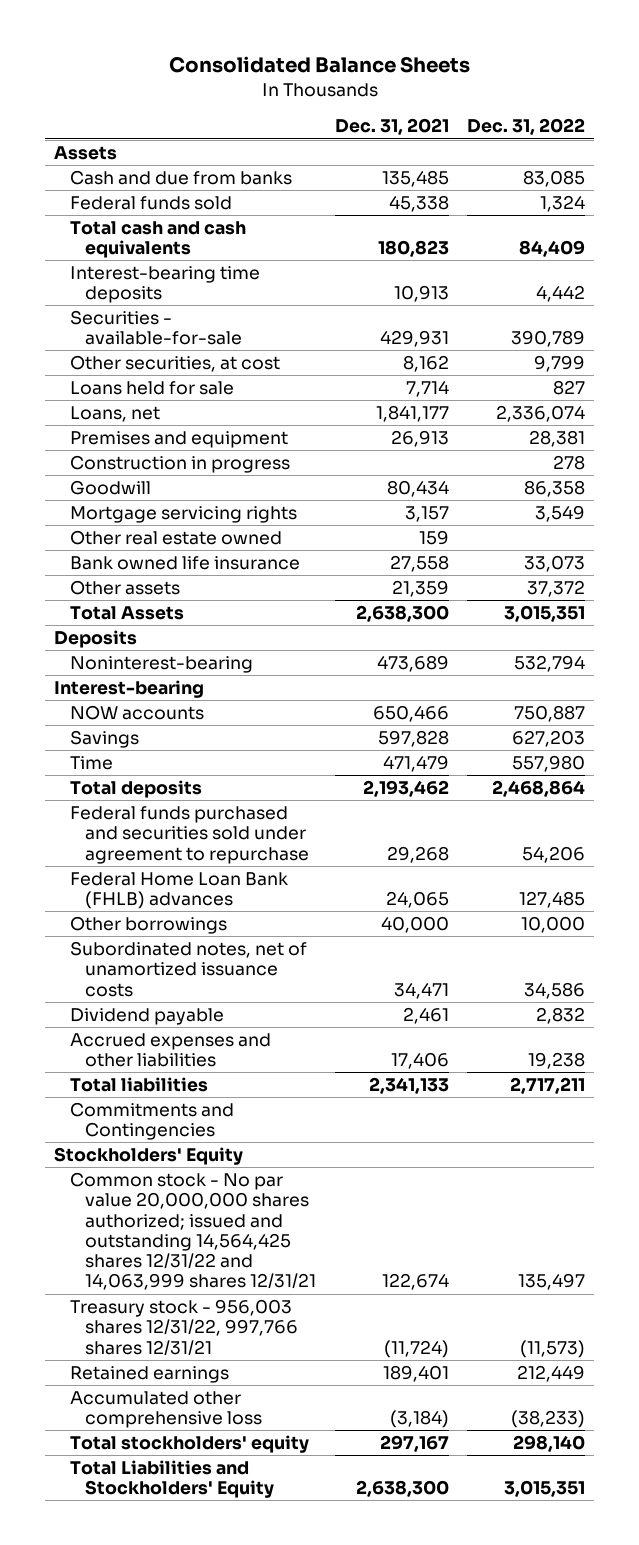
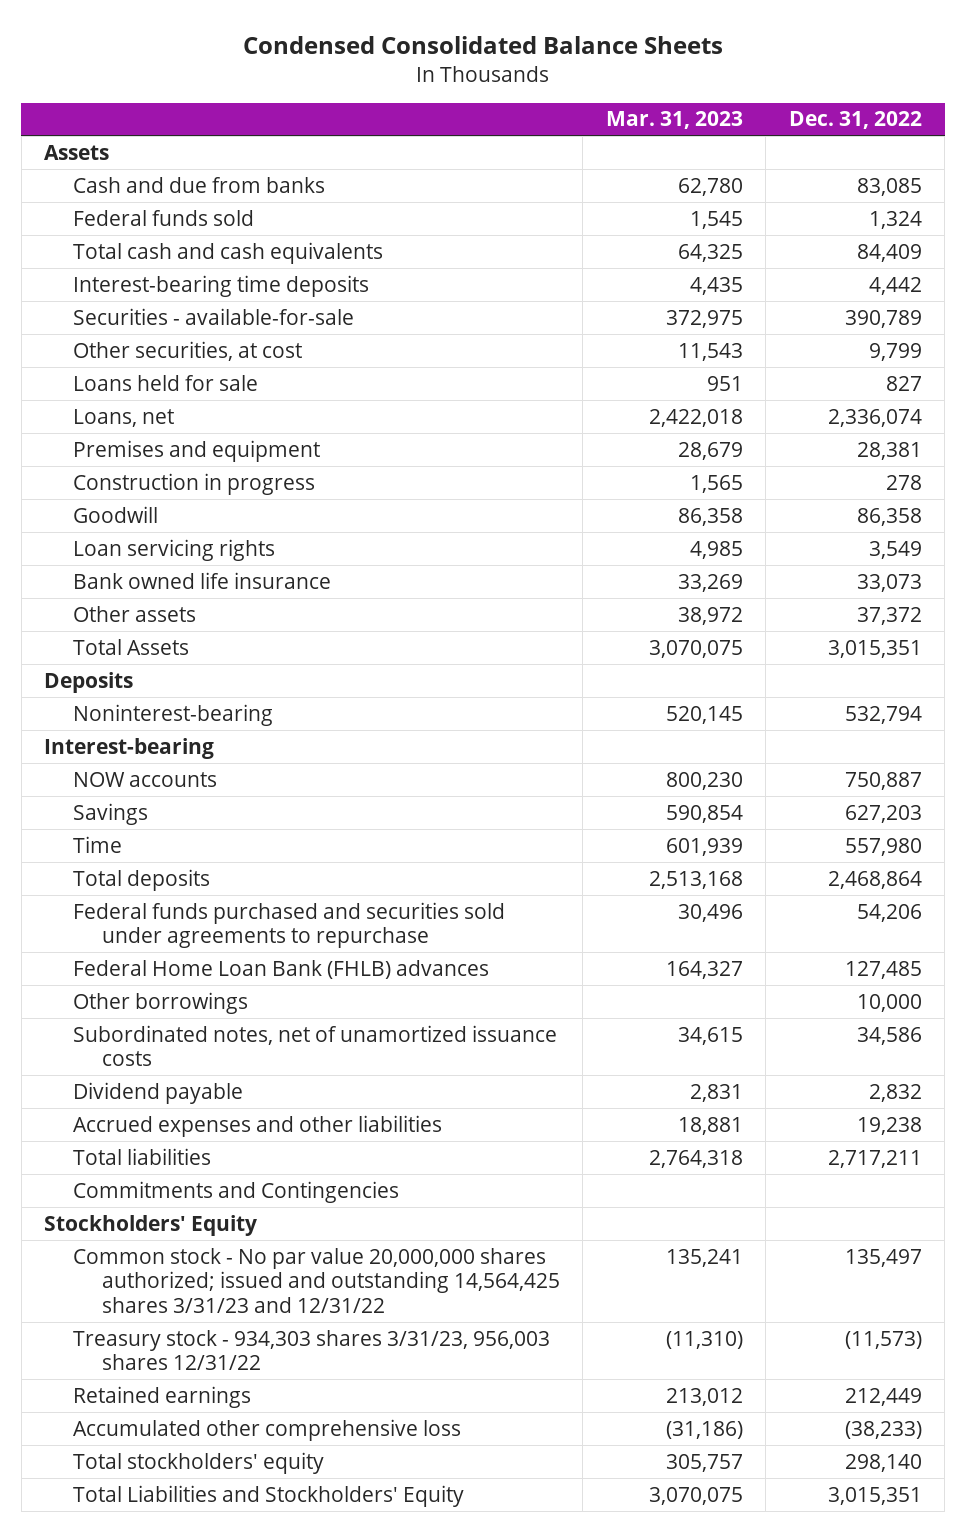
- Consolidated Balance Sheets
+ Condensed Consolidated Balance Sheets
- | Dec. 31, 2021 | Dec. 31, 2022
+ | Mar. 31, 2023 | Dec. 31, 2022
- Mortgage servicing rights | 3,157 | 3,549
- Other real estate owned | 159 |
+ Loan servicing rights | 4,985 | 3,549
- Federal funds purchased and securities sold under agreement to repurchase | 29,268 | 54,206
+ Federal funds purchased and securities sold under agreements to repurchase | 30,496 | 54,206
- Common stock - No par value 20,000,000 shares authorized; issued and outstanding 14,564,425 shares 12/31/22 and 14,063,999 shares 12/31/21 | 122,674 | 135,497
- Treasury stock - 956,003 shares 12/31/22, 997,766 shares 12/31/21 | (11,724) | (11,573)
+ Common stock - No par value 20,000,000 shares authorized; issued and outstanding 14,564,425 shares 3/31/23 and 12/31/22 | 135,241 | 135,497
+ Treasury stock - 934,303 shares 3/31/23, 956,003 shares 12/31/22 | (11,310) | (11,573)

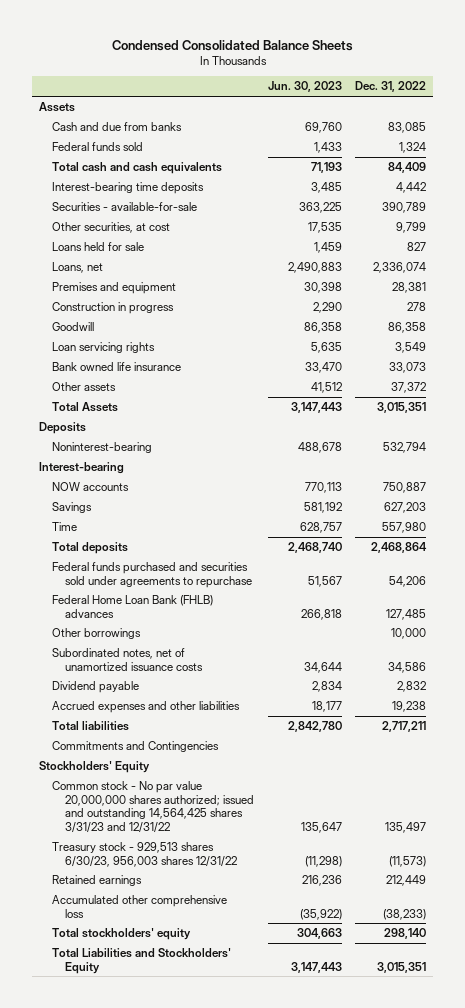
- | Mar. 31, 2023 | Dec. 31, 2022
+ | Jun. 30, 2023 | Dec. 31, 2022
- Treasury stock - 934,303 shares 3/31/23, 956,003 shares 12/31/22 | (11,310) | (11,573)
+ Treasury stock - 929,513 shares 6/30/23, 956,003 shares 12/31/22 | (11,298) | (11,573)

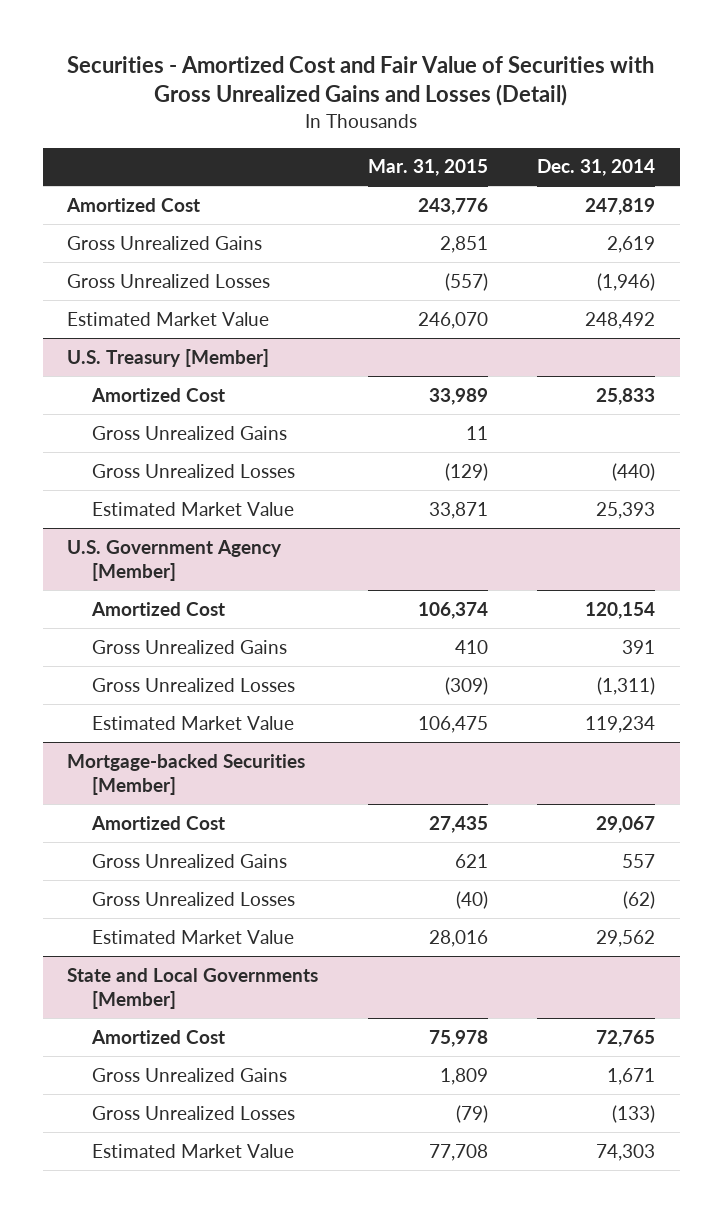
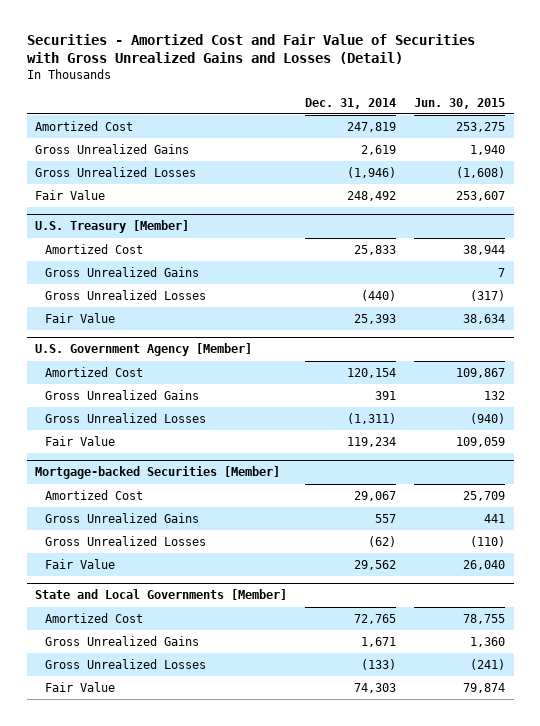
- | Mar. 31, 2015 | Dec. 31, 2014
+ | Dec. 31, 2014 | Jun. 30, 2015
- Estimated Market Value | 246,070 | 248,492
+ Fair Value | 248,492 | 253,607
@ U.S. Treasury [Member]
- Estimated Market Value | 33,871 | 25,393
+ Fair Value | 25,393 | 38,634
@ U.S. Government Agency [Member]
- Estimated Market Value | 106,475 | 119,234
+ Fair Value | 119,234 | 109,059
@ Mortgage-backed Securities [Member]
- Estimated Market Value | 28,016 | 29,562
+ Fair Value | 29,562 | 26,040
@ State and Local Governments [Member]
- Estimated Market Value | 77,708 | 74,303
+ Fair Value | 74,303 | 79,874

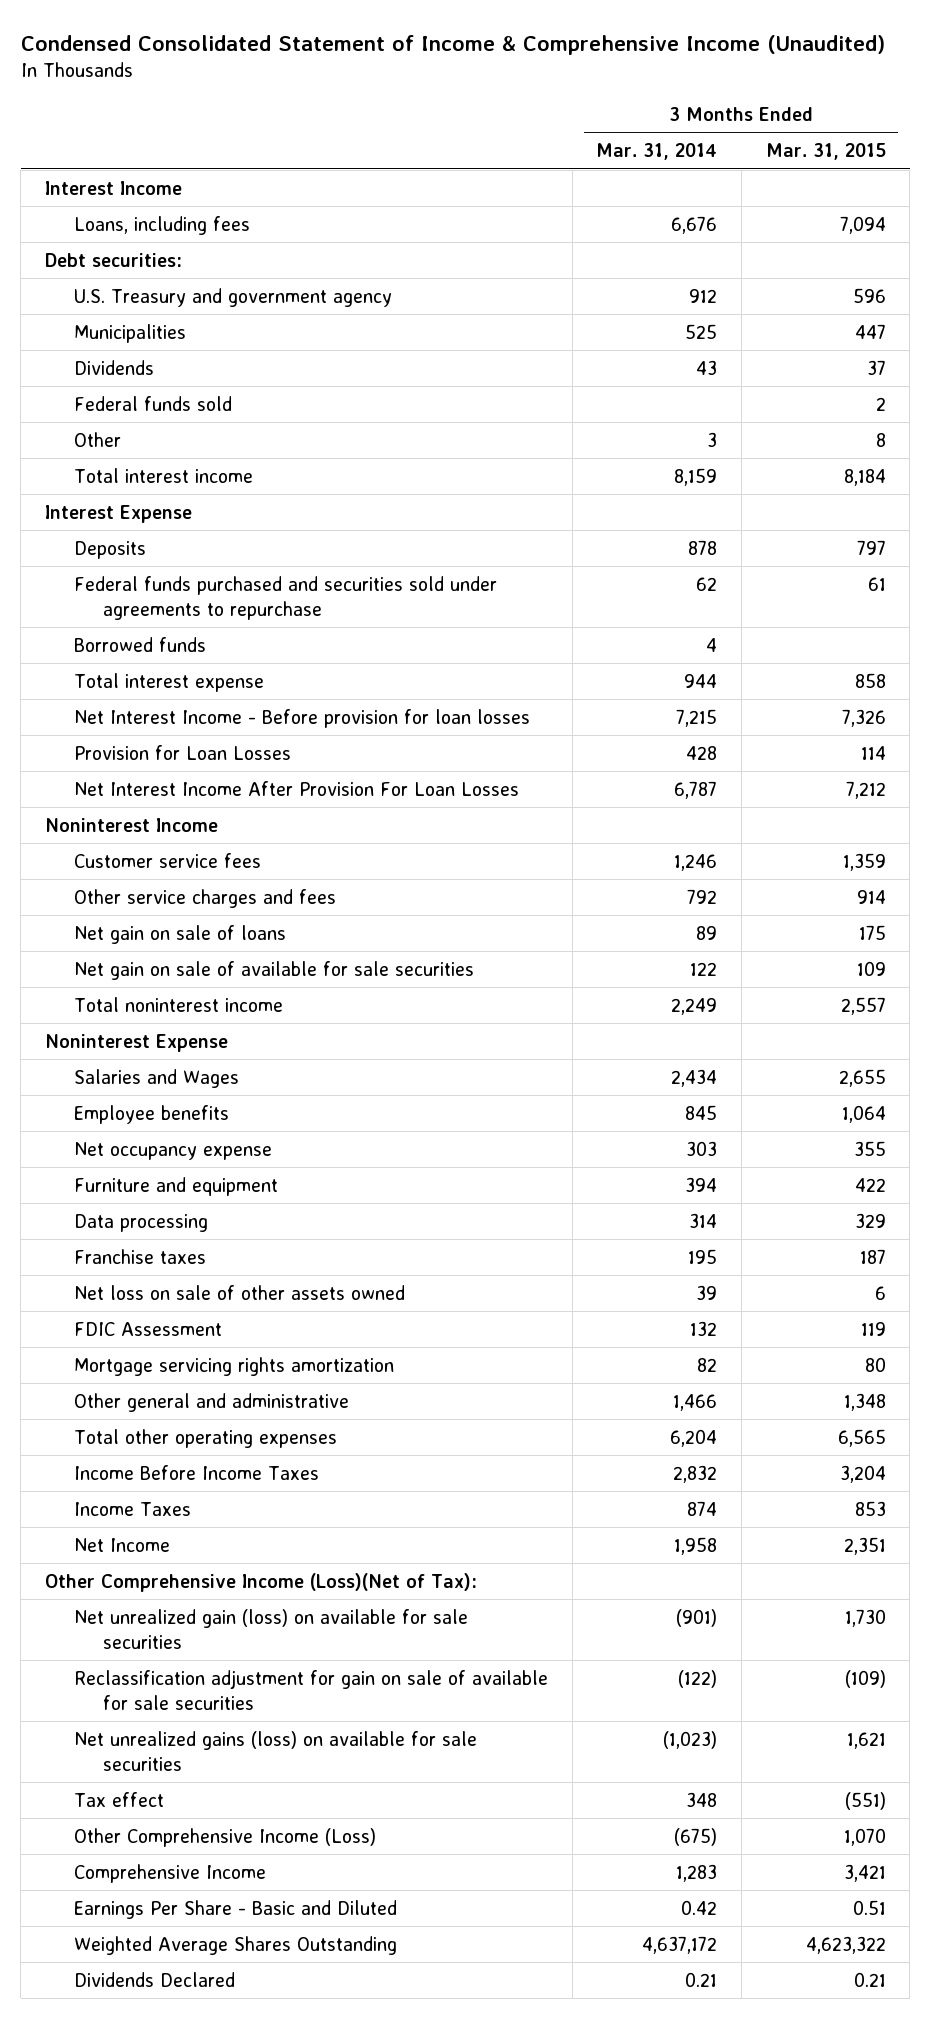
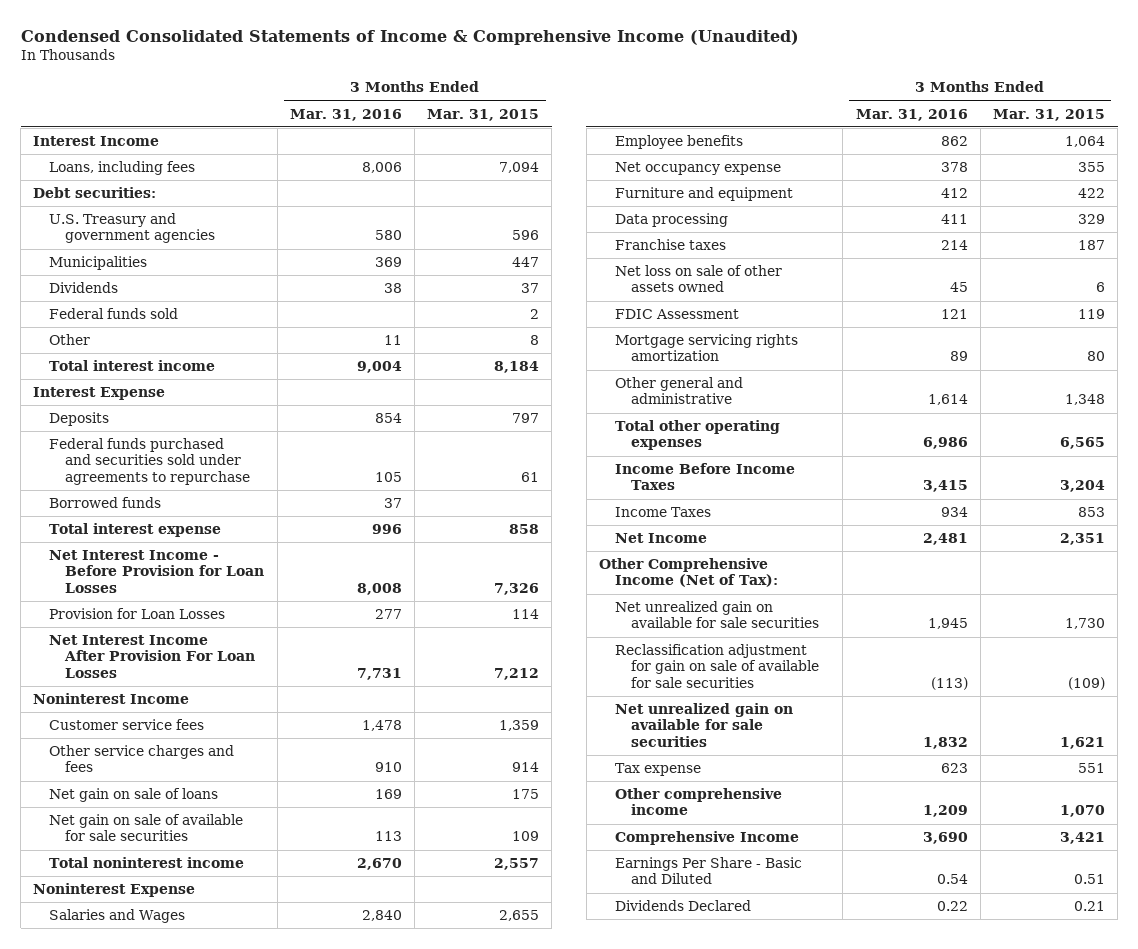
- Condensed Consolidated Statement of Income & Comprehensive Income (Unaudited)
+ Condensed Consolidated Statements of Income & Comprehensive Income (Unaudited)
- | 3 Months Ended Mar. 31, 2014 | 3 Months Ended Mar. 31, 2015
+ | 3 Months Ended Mar. 31, 2016 | 3 Months Ended Mar. 31, 2015
- U.S. Treasury and government agency | 912 | 596
+ U.S. Treasury and government agencies | 580 | 596
- Net Interest Income - Before provision for loan losses | 7,215 | 7,326
+ Net Interest Income - Before Provision for Loan Losses | 8,008 | 7,326
- Other Comprehensive Income (Loss)(Net of Tax):
- Net unrealized gain (loss) on available for sale securities | (901) | 1,730
+ Other Comprehensive Income (Net of Tax):
+ Net unrealized gain on available for sale securities | 1,945 | 1,730
- Net unrealized gains (loss) on available for sale securities | (1,023) | 1,621
- Tax effect | 348 | (551)
- Other Comprehensive Income (Loss) | (675) | 1,070
+ Net unrealized gain on available for sale securities | 1,832 | 1,621
+ Tax expense | 623 | 551
+ Other comprehensive income | 1,209 | 1,070
- Weighted Average Shares Outstanding | 4,637,172 | 4,623,322

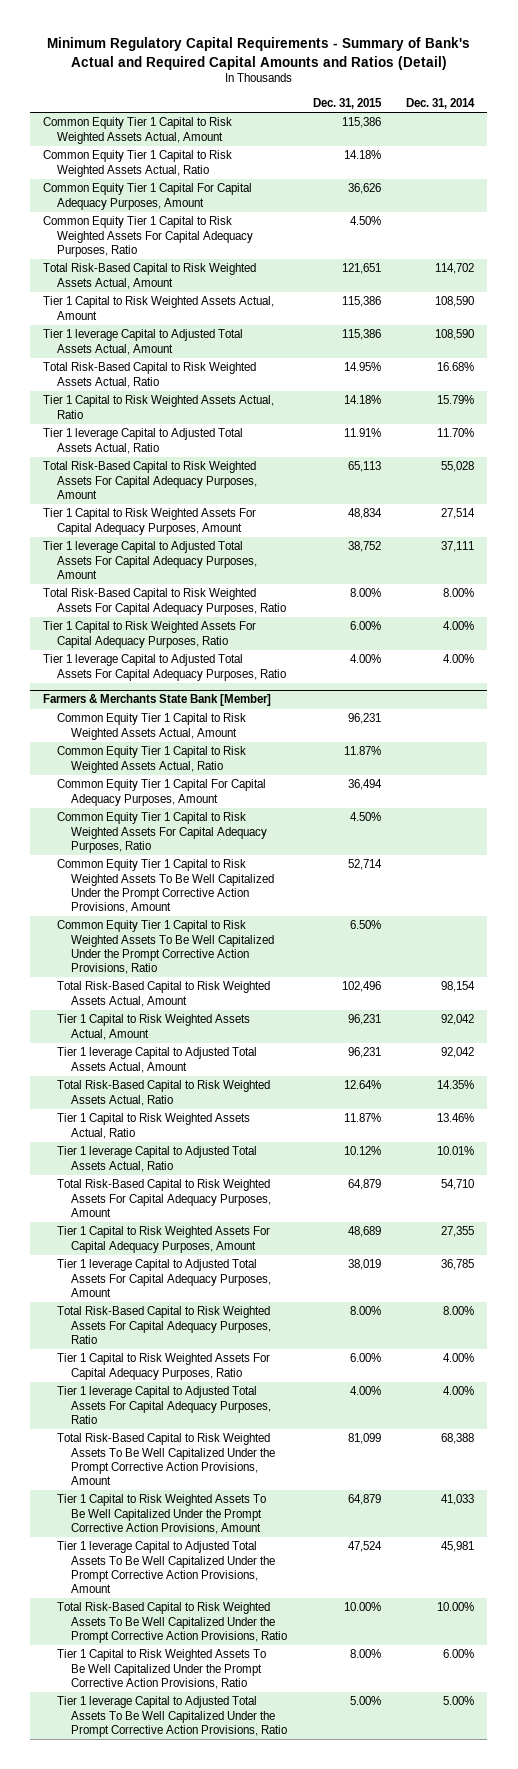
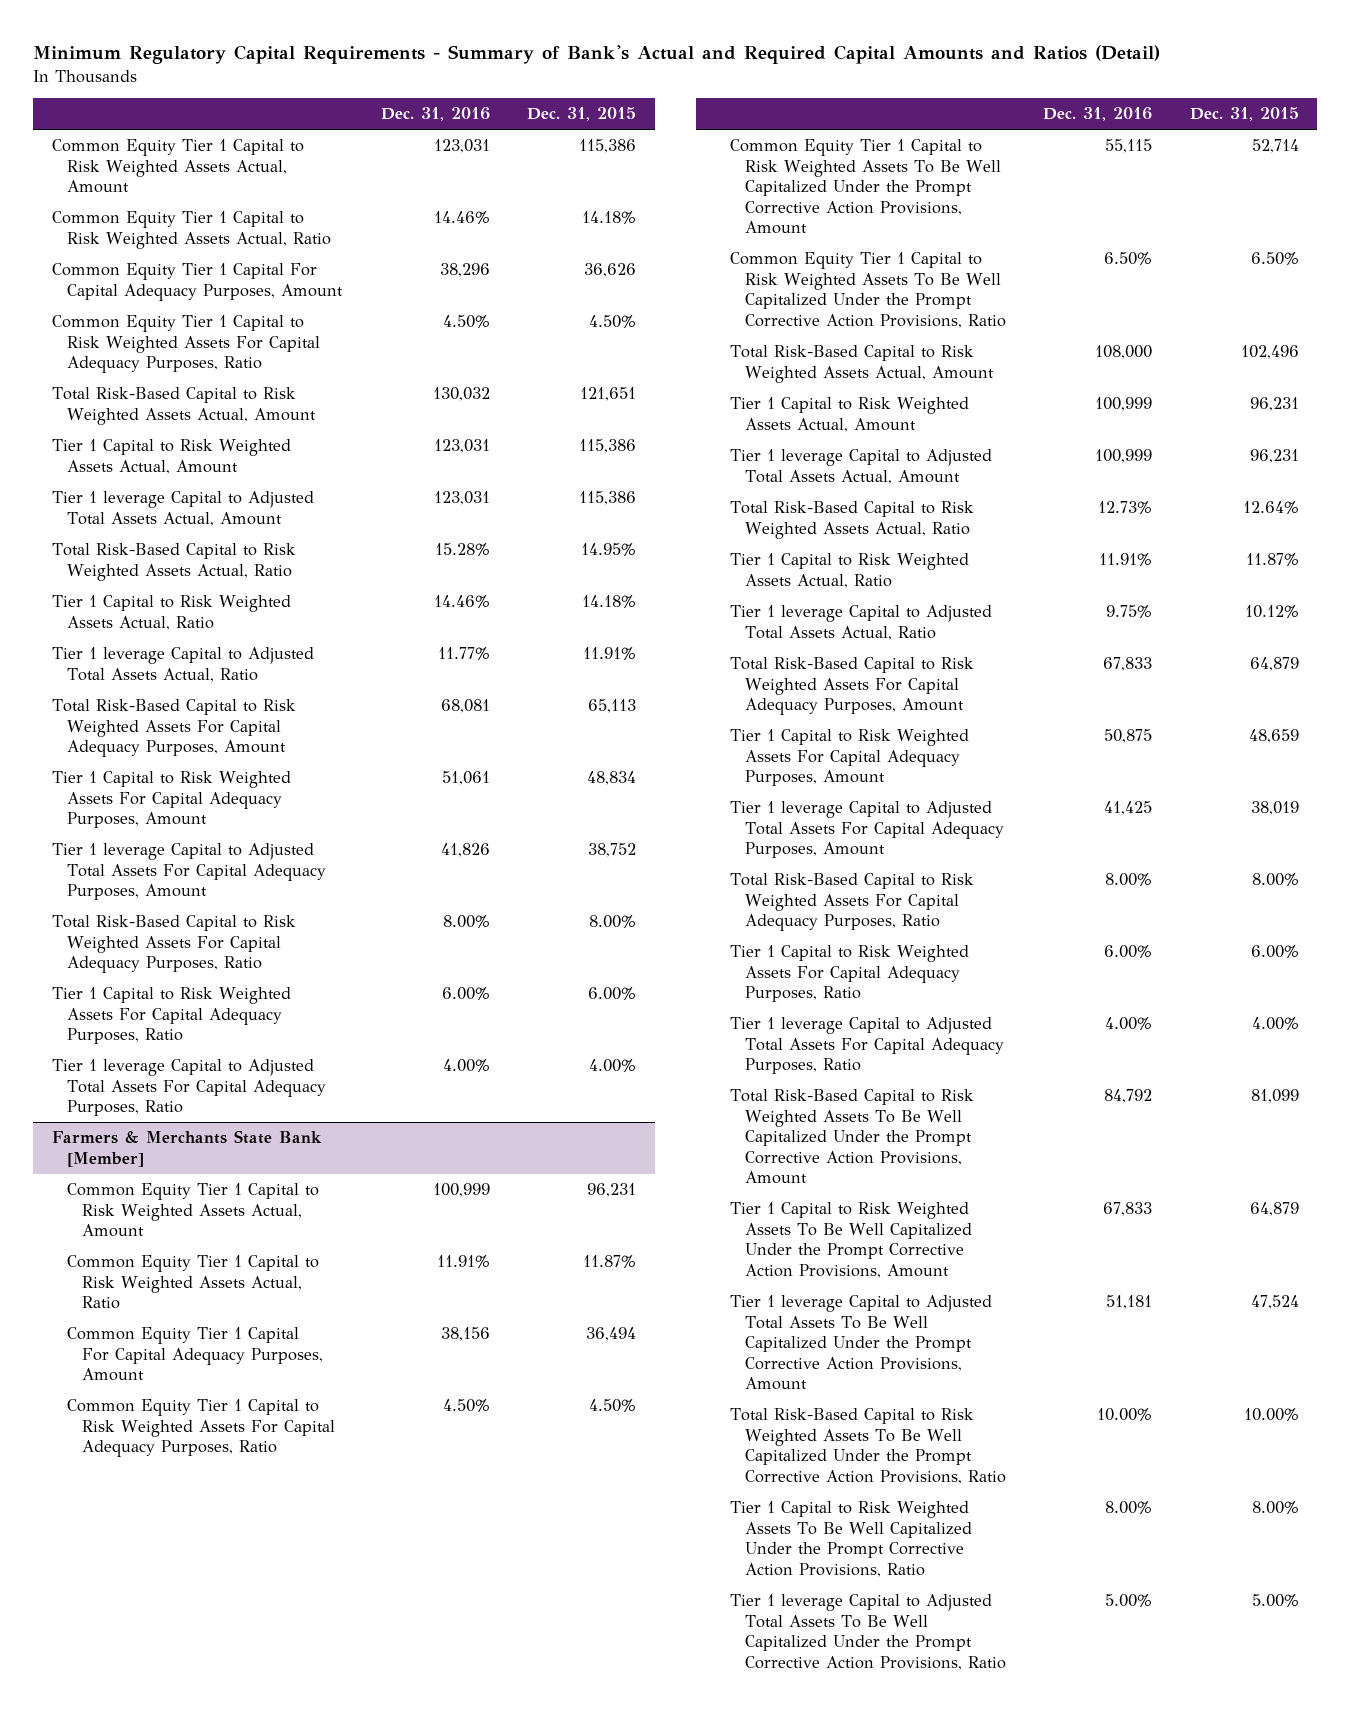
- | Dec. 31, 2015 | Dec. 31, 2014
+ | Dec. 31, 2016 | Dec. 31, 2015
@ Farmers & Merchants State Bank [Member]
- Tier 1 Capital to Risk Weighted Assets For Capital Adequacy Purposes, Amount | 48,689 | 27,355
+ Tier 1 Capital to Risk Weighted Assets For Capital Adequacy Purposes, Amount | 50,875 | 48,659

